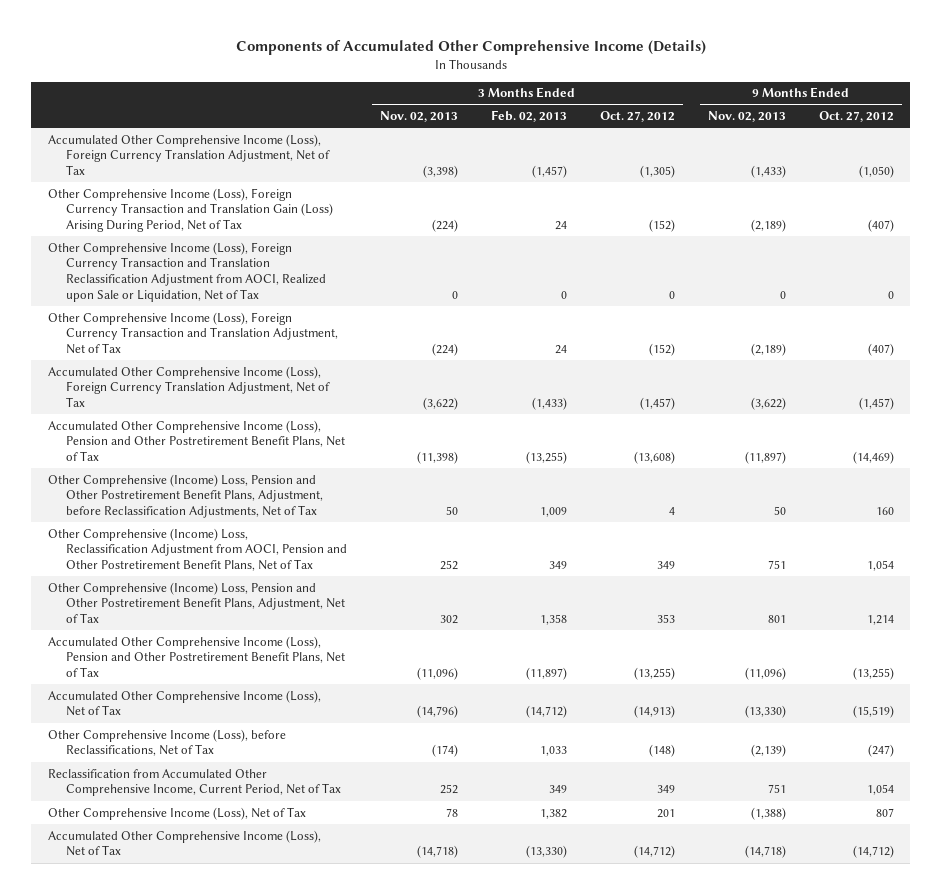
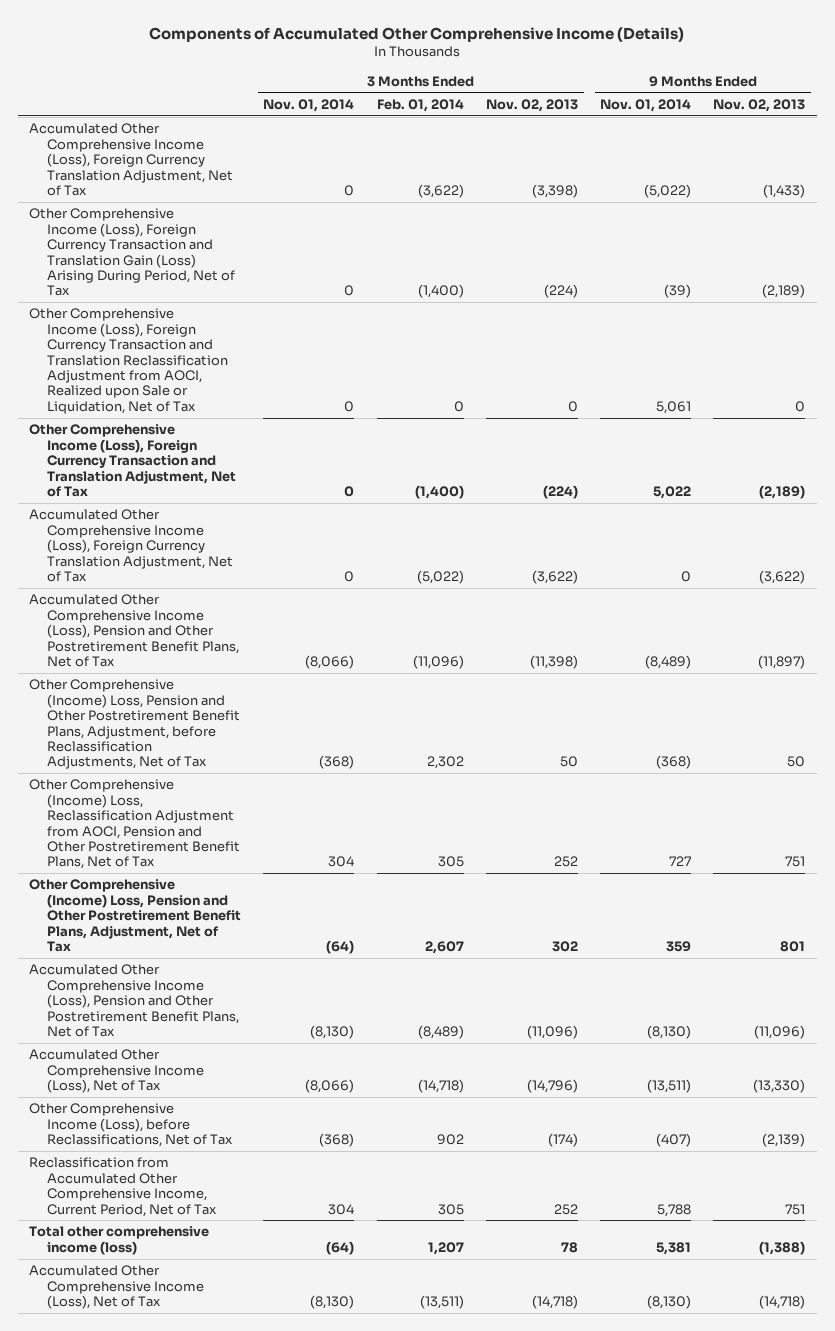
- | 3 Months Ended Nov. 02, 2013 | 3 Months Ended Feb. 02, 2013 | 3 Months Ended Oct. 27, 2012 | 9 Months Ended Nov. 02, 2013 | 9 Months Ended Oct. 27, 2012
+ | 3 Months Ended Nov. 01, 2014 | 3 Months Ended Feb. 01, 2014 | 3 Months Ended Nov. 02, 2013 | 9 Months Ended Nov. 01, 2014 | 9 Months Ended Nov. 02, 2013
- Other Comprehensive Income (Loss), Net of Tax | 78 | 1,382 | 201 | (1,388) | 807
+ Total other comprehensive income (loss) | (64) | 1,207 | 78 | 5,381 | (1,388)

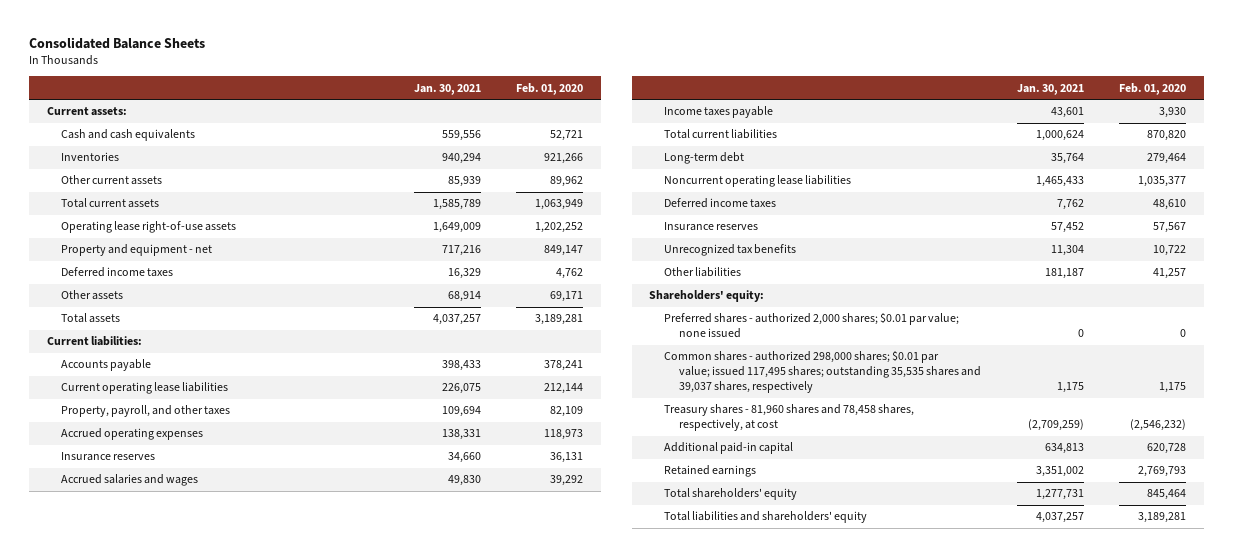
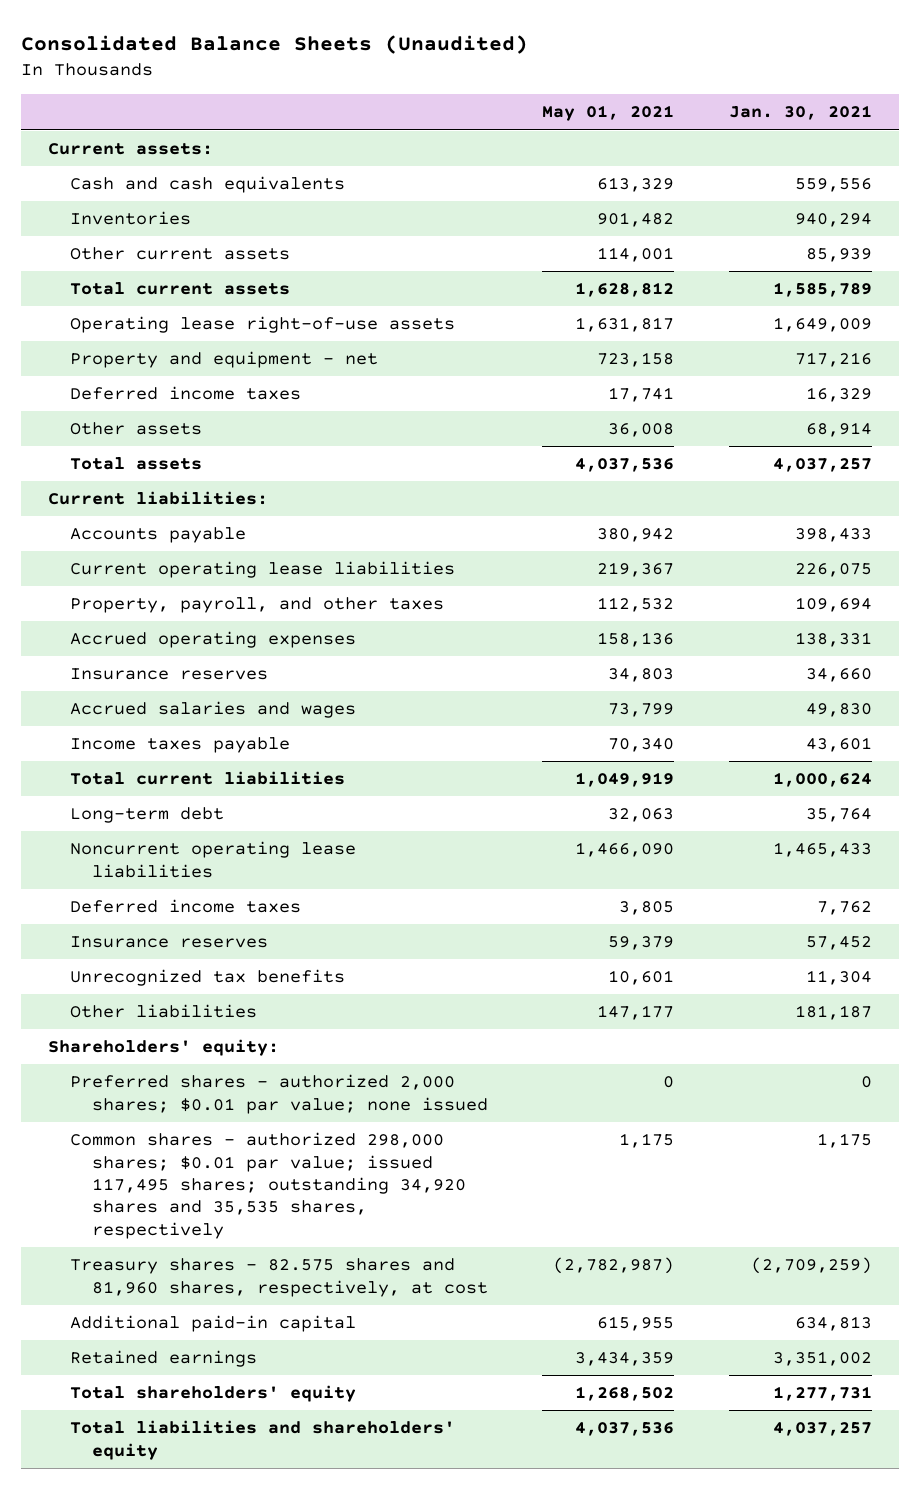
- Consolidated Balance Sheets
+ Consolidated Balance Sheets (Unaudited)
- | Jan. 30, 2021 | Feb. 01, 2020
+ | May 01, 2021 | Jan. 30, 2021
- Common shares - authorized 298,000 shares; $0.01 par value; issued 117,495 shares; outstanding 35,535 shares and 39,037 shares, respectively | 1,175 | 1,175
- Treasury shares - 81,960 shares and 78,458 shares, respectively, at cost | (2,709,259) | (2,546,232)
+ Common shares - authorized 298,000 shares; $0.01 par value; issued 117,495 shares; outstanding 34,920 shares and 35,535 shares, respectively | 1,175 | 1,175
+ Treasury shares - 82.575 shares and 81,960 shares, respectively, at cost | (2,782,987) | (2,709,259)

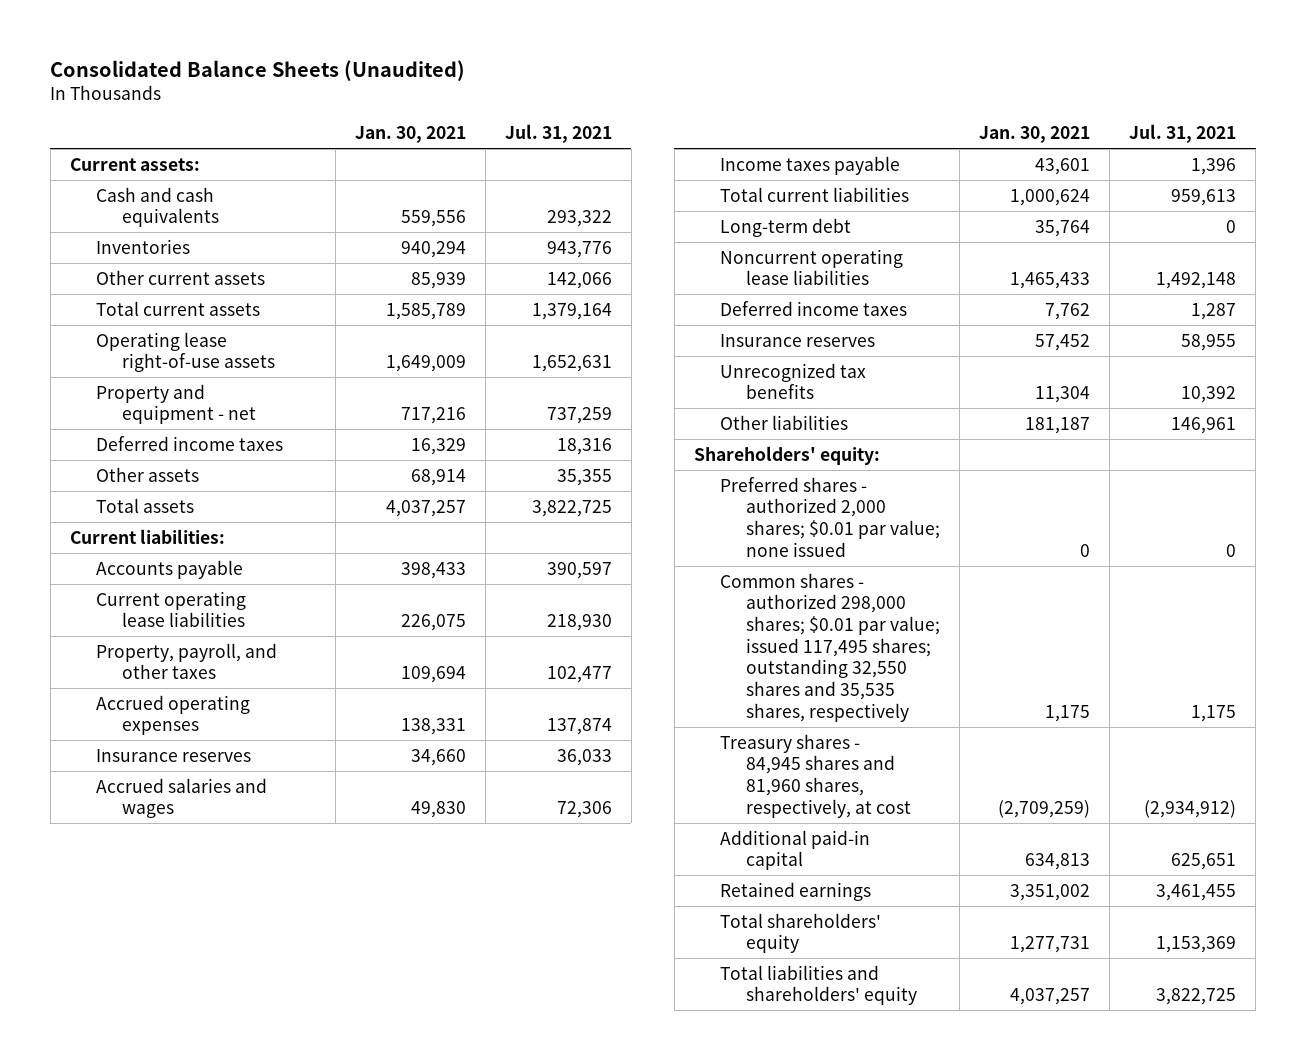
- | May 01, 2021 | Jan. 30, 2021
+ | Jan. 30, 2021 | Jul. 31, 2021
- Common shares - authorized 298,000 shares; $0.01 par value; issued 117,495 shares; outstanding 34,920 shares and 35,535 shares, respectively | 1,175 | 1,175
- Treasury shares - 82.575 shares and 81,960 shares, respectively, at cost | (2,782,987) | (2,709,259)
+ Common shares - authorized 298,000 shares; $0.01 par value; issued 117,495 shares; outstanding 32,550 shares and 35,535 shares, respectively | 1,175 | 1,175
+ Treasury shares - 84,945 shares and 81,960 shares, respectively, at cost | (2,709,259) | (2,934,912)

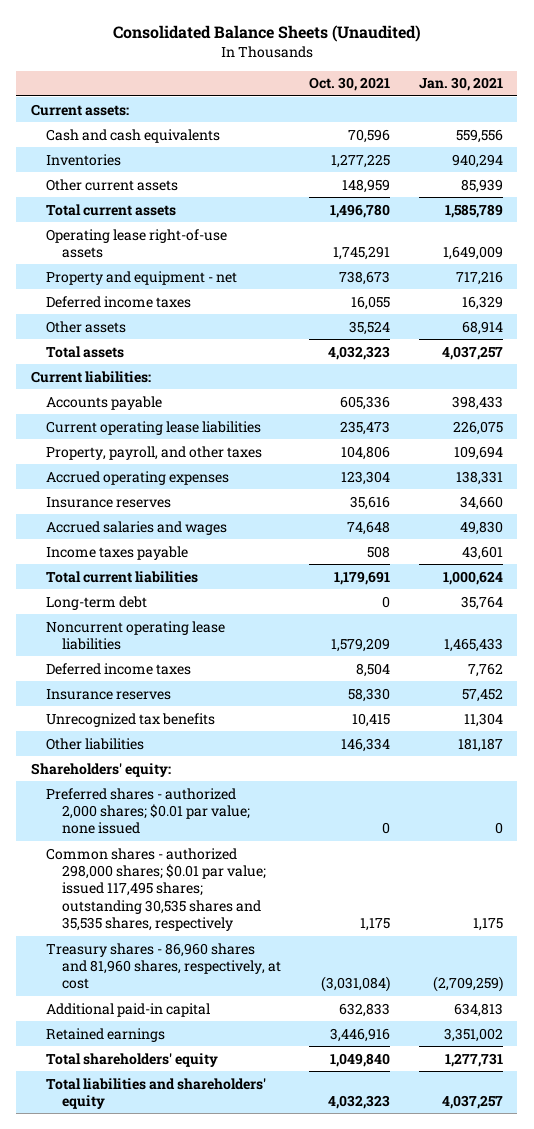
- | Jan. 30, 2021 | Jul. 31, 2021
+ | Oct. 30, 2021 | Jan. 30, 2021
- Common shares - authorized 298,000 shares; $0.01 par value; issued 117,495 shares; outstanding 32,550 shares and 35,535 shares, respectively | 1,175 | 1,175
- Treasury shares - 84,945 shares and 81,960 shares, respectively, at cost | (2,709,259) | (2,934,912)
+ Common shares - authorized 298,000 shares; $0.01 par value; issued 117,495 shares; outstanding 30,535 shares and 35,535 shares, respectively | 1,175 | 1,175
+ Treasury shares - 86,960 shares and 81,960 shares, respectively, at cost | (3,031,084) | (2,709,259)

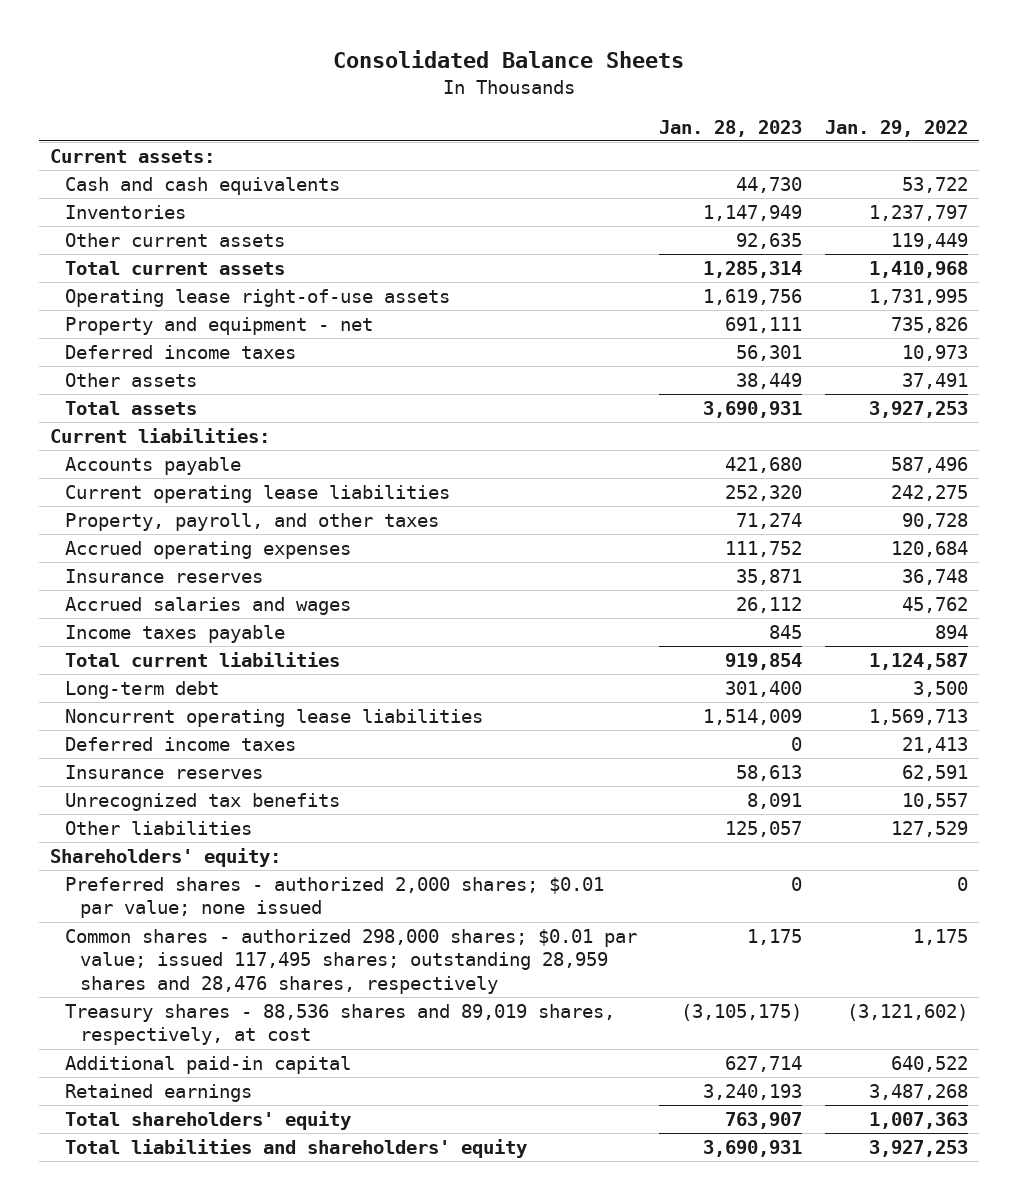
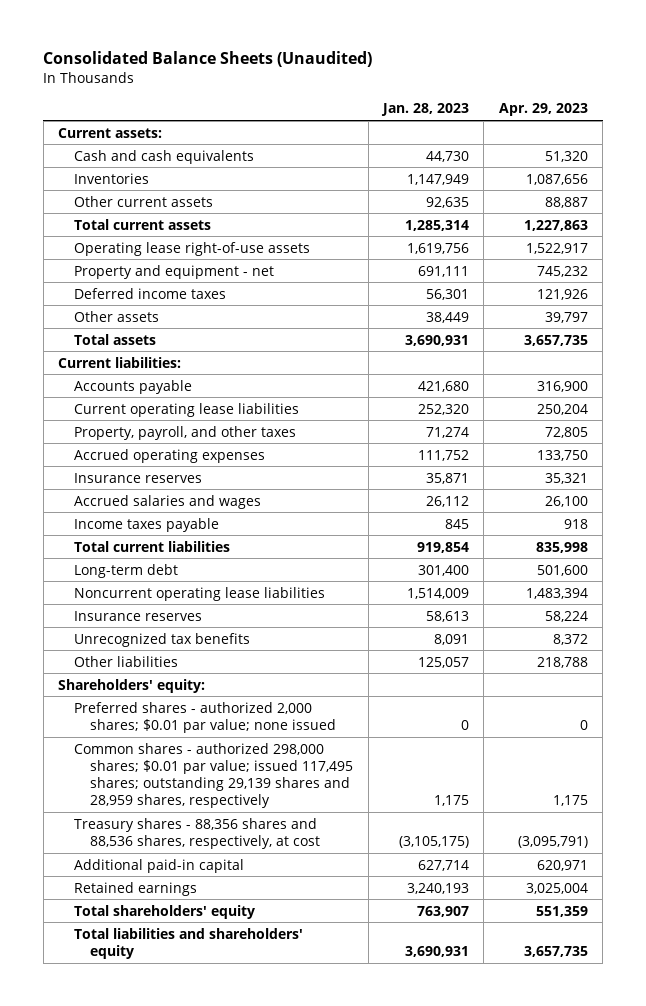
- Consolidated Balance Sheets
+ Consolidated Balance Sheets (Unaudited)
- | Jan. 28, 2023 | Jan. 29, 2022
+ | Jan. 28, 2023 | Apr. 29, 2023
- Deferred income taxes | 0 | 21,413
- Common shares - authorized 298,000 shares; $0.01 par value; issued 117,495 shares; outstanding 28,959 shares and 28,476 shares, respectively | 1,175 | 1,175
- Treasury shares - 88,536 shares and 89,019 shares, respectively, at cost | (3,105,175) | (3,121,602)
+ Common shares - authorized 298,000 shares; $0.01 par value; issued 117,495 shares; outstanding 29,139 shares and 28,959 shares, respectively | 1,175 | 1,175
+ Treasury shares - 88,356 shares and 88,536 shares, respectively, at cost | (3,105,175) | (3,095,791)

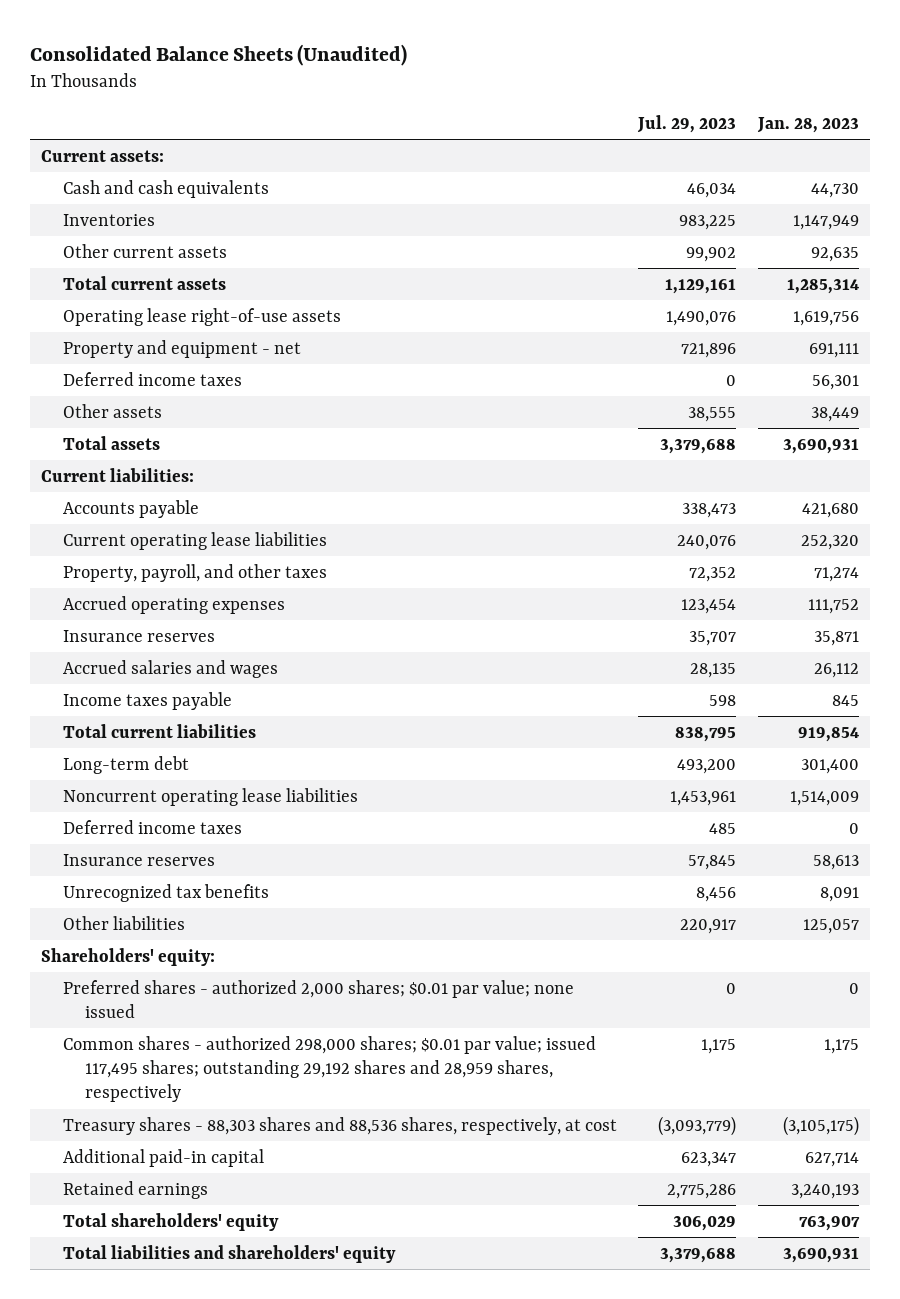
- | Jan. 28, 2023 | Apr. 29, 2023
+ | Jul. 29, 2023 | Jan. 28, 2023
+ Deferred income taxes | 485 | 0
- Common shares - authorized 298,000 shares; $0.01 par value; issued 117,495 shares; outstanding 29,139 shares and 28,959 shares, respectively | 1,175 | 1,175
- Treasury shares - 88,356 shares and 88,536 shares, respectively, at cost | (3,105,175) | (3,095,791)
+ Common shares - authorized 298,000 shares; $0.01 par value; issued 117,495 shares; outstanding 29,192 shares and 28,959 shares, respectively | 1,175 | 1,175
+ Treasury shares - 88,303 shares and 88,536 shares, respectively, at cost | (3,093,779) | (3,105,175)

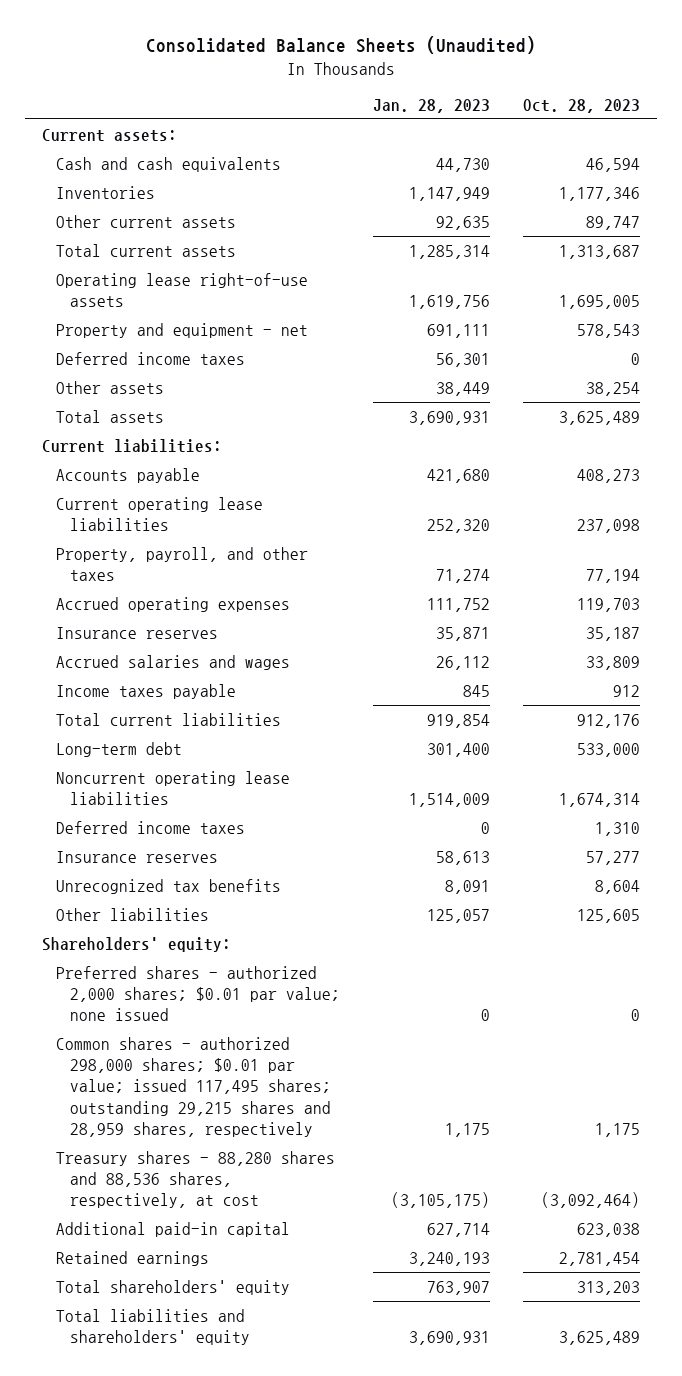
- | Jul. 29, 2023 | Jan. 28, 2023
+ | Jan. 28, 2023 | Oct. 28, 2023
- Common shares - authorized 298,000 shares; $0.01 par value; issued 117,495 shares; outstanding 29,192 shares and 28,959 shares, respectively | 1,175 | 1,175
- Treasury shares - 88,303 shares and 88,536 shares, respectively, at cost | (3,093,779) | (3,105,175)
+ Common shares - authorized 298,000 shares; $0.01 par value; issued 117,495 shares; outstanding 29,215 shares and 28,959 shares, respectively | 1,175 | 1,175
+ Treasury shares - 88,280 shares and 88,536 shares, respectively, at cost | (3,105,175) | (3,092,464)

